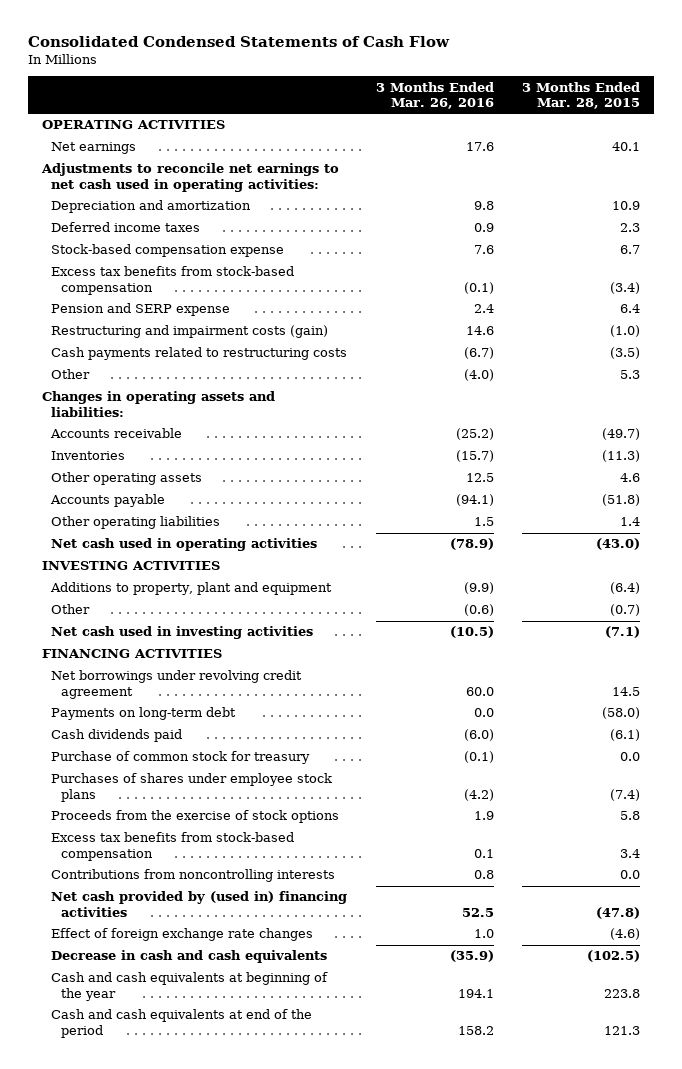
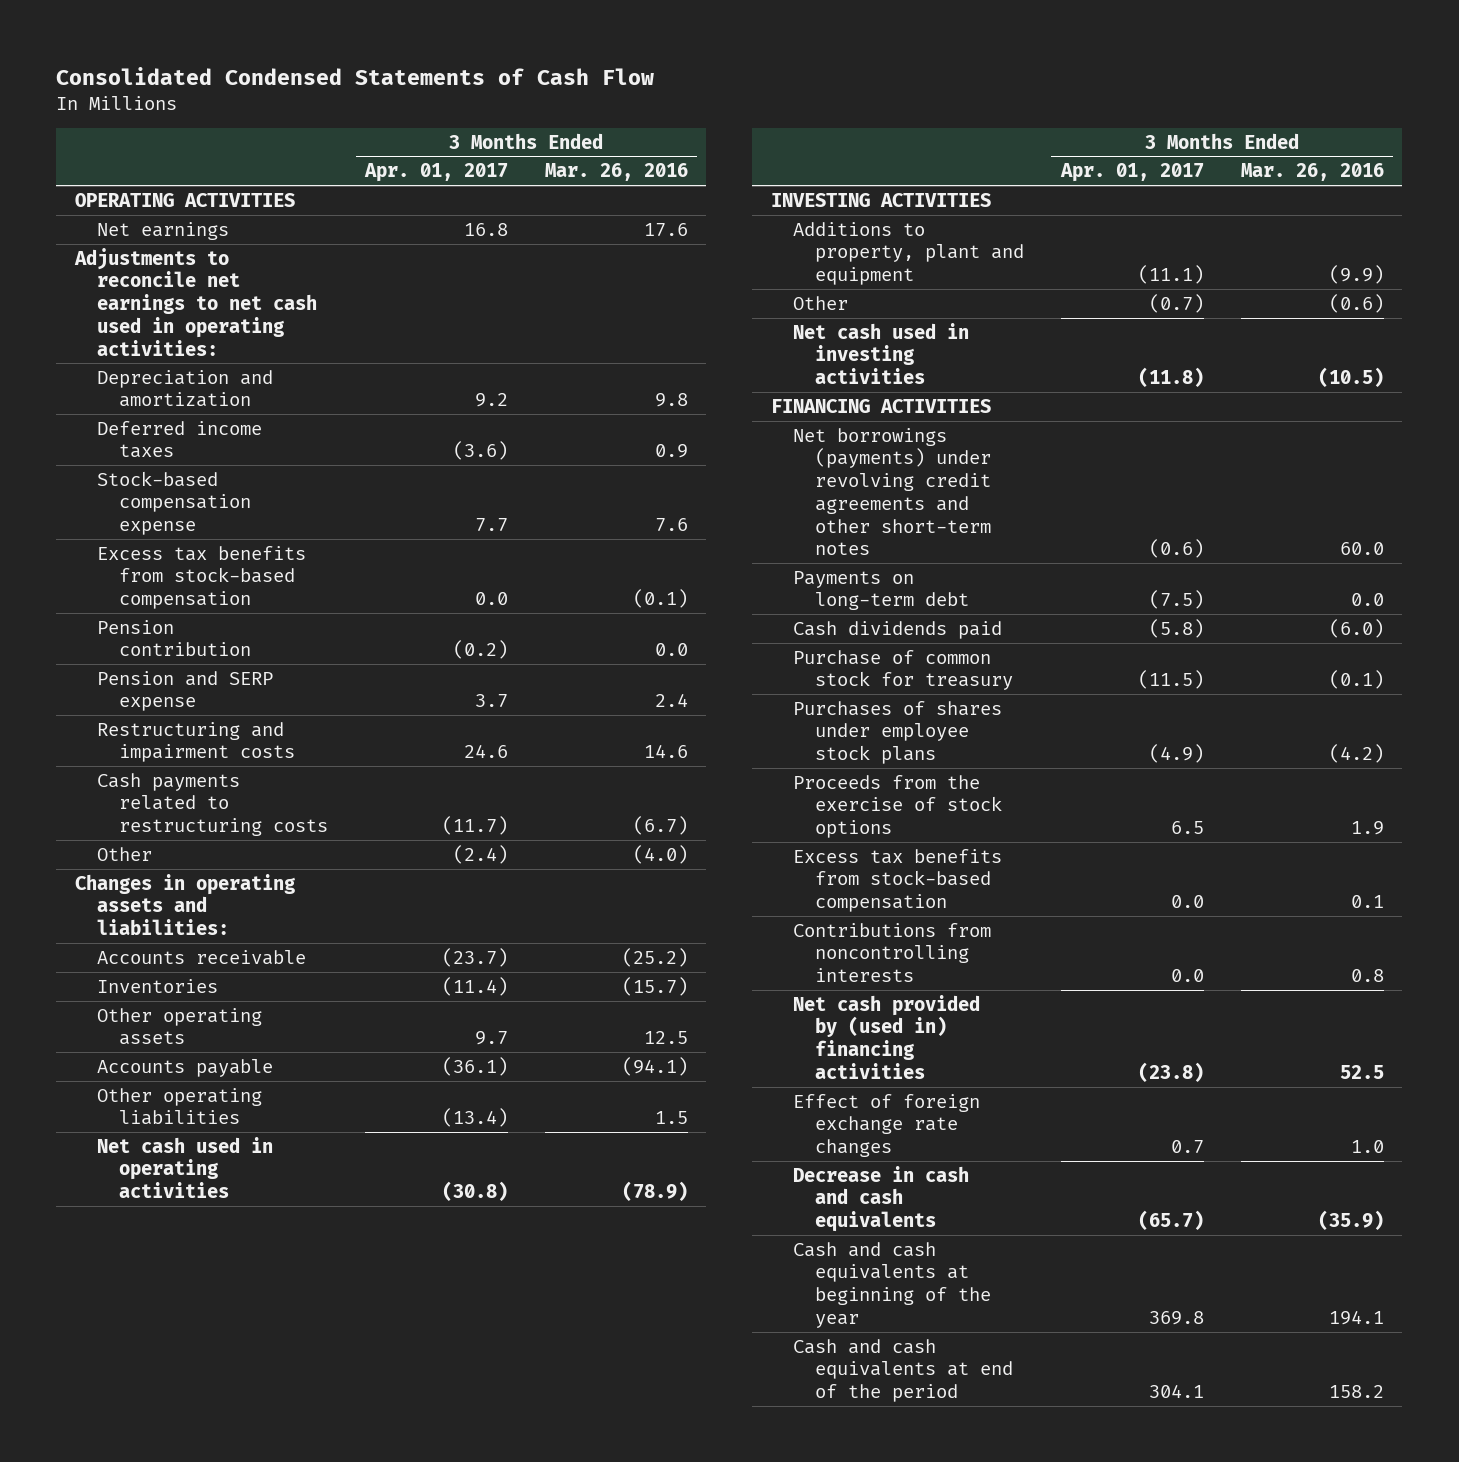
- | 3 Months Ended Mar. 26, 2016 | 3 Months Ended Mar. 28, 2015
+ | 3 Months Ended Apr. 01, 2017 | 3 Months Ended Mar. 26, 2016
+ Pension contribution | (0.2) | 0.0
- Restructuring and impairment costs (gain) | 14.6 | (1.0)
+ Restructuring and impairment costs | 24.6 | 14.6
- Net borrowings under revolving credit agreement | 60.0 | 14.5
+ Net borrowings (payments) under revolving credit agreements and other short-term notes | (0.6) | 60.0

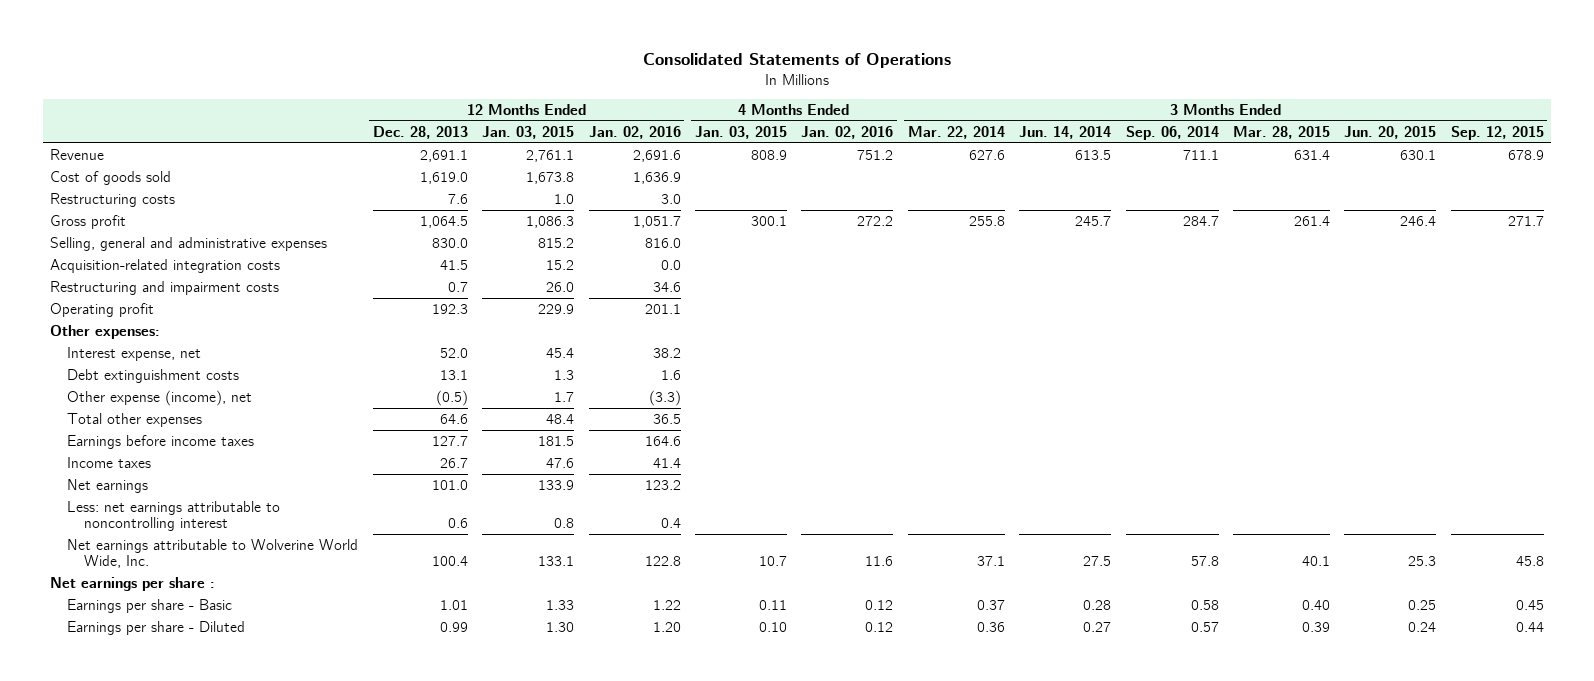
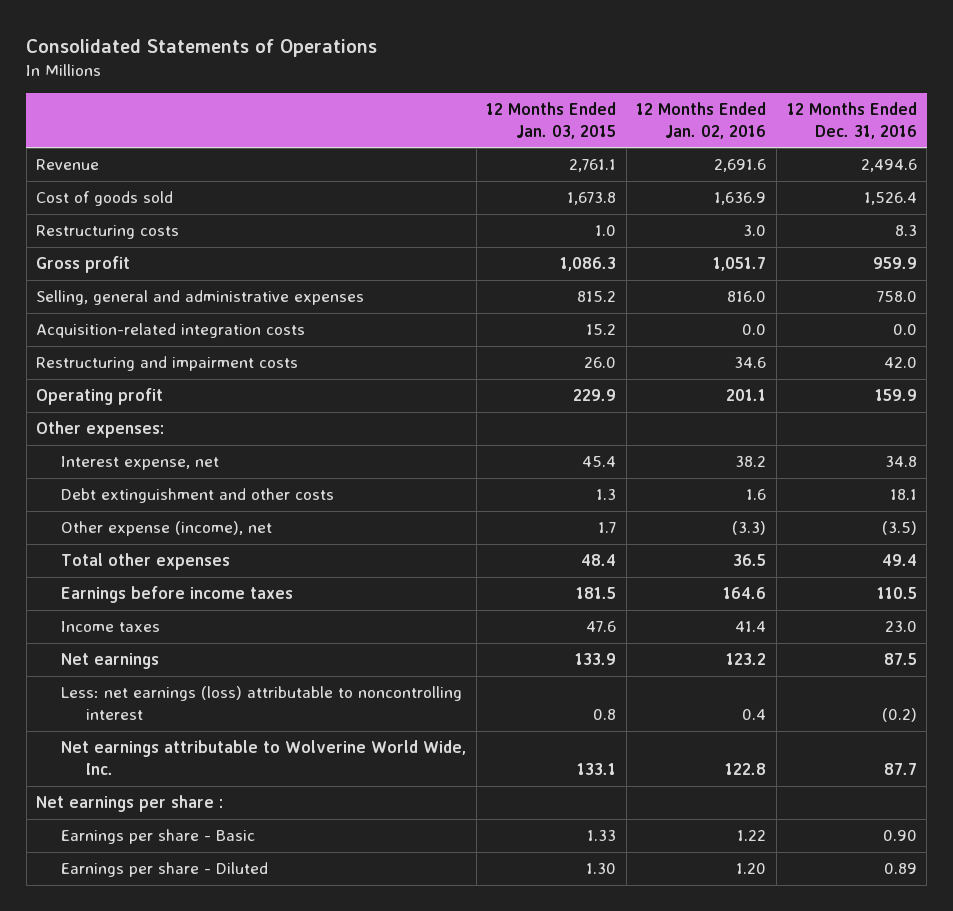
- | 12 Months Ended Dec. 28, 2013 | 12 Months Ended Jan. 03, 2015 | 12 Months Ended Jan. 02, 2016 | 4 Months Ended Jan. 03, 2015 | 4 Months Ended Jan. 02, 2016 | 3 Months Ended Mar. 22, 2014 | 3 Months Ended Jun. 14, 2014 | 3 Months Ended Sep. 06, 2014 | 3 Months Ended Mar. 28, 2015 | 3 Months Ended Jun. 20, 2015 | 3 Months Ended Sep. 12, 2015
+ | 12 Months Ended Jan. 03, 2015 | 12 Months Ended Jan. 02, 2016 | 12 Months Ended Dec. 31, 2016
- Debt extinguishment costs | 13.1 | 1.3 | 1.6 | | | | | | | |
+ Debt extinguishment and other costs | 1.3 | 1.6 | 18.1
- Less: net earnings attributable to noncontrolling interest | 0.6 | 0.8 | 0.4 | | | | | | | |
+ Less: net earnings (loss) attributable to noncontrolling interest | 0.8 | 0.4 | (0.2)

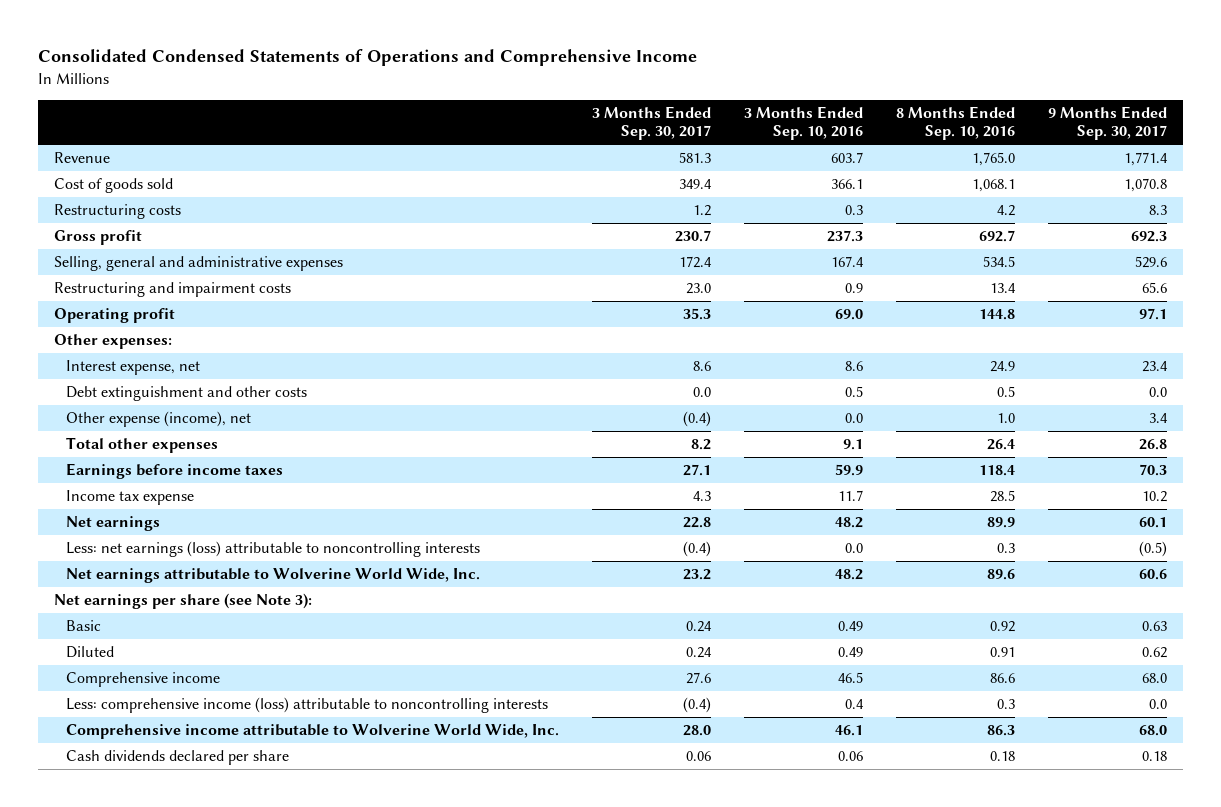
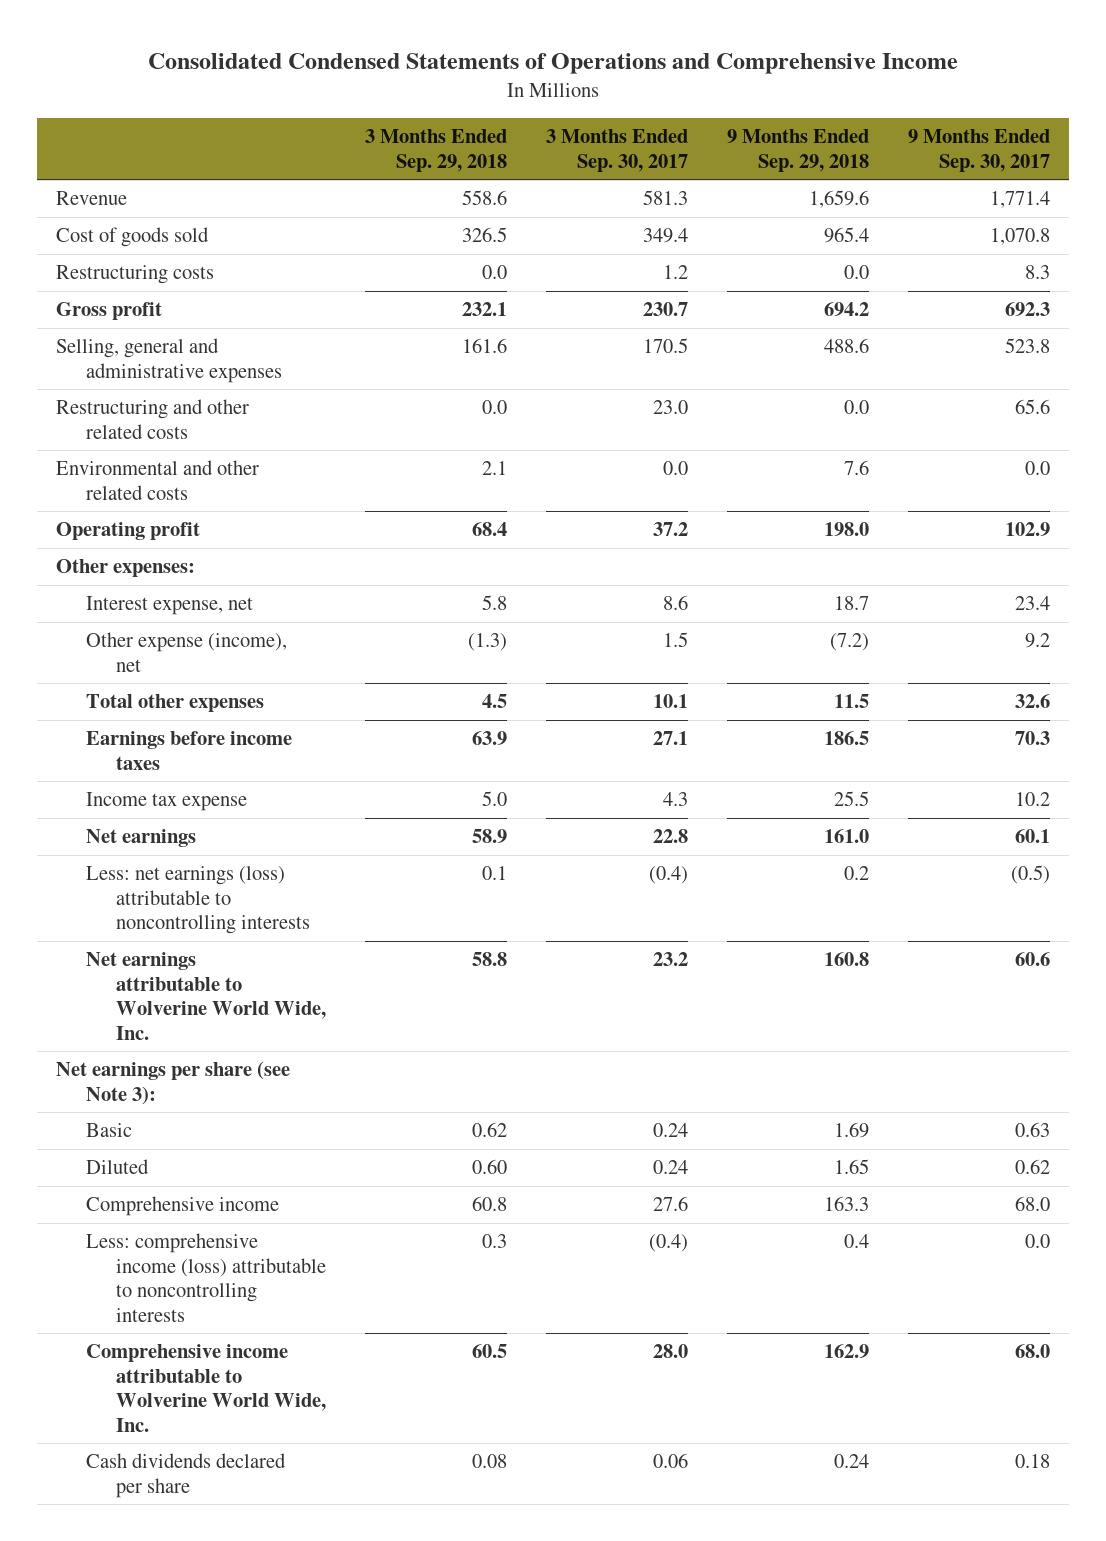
- | 3 Months Ended Sep. 30, 2017 | 3 Months Ended Sep. 10, 2016 | 8 Months Ended Sep. 10, 2016 | 9 Months Ended Sep. 30, 2017
+ | 3 Months Ended Sep. 29, 2018 | 3 Months Ended Sep. 30, 2017 | 9 Months Ended Sep. 29, 2018 | 9 Months Ended Sep. 30, 2017
- Selling, general and administrative expenses | 172.4 | 167.4 | 534.5 | 529.6
- Restructuring and impairment costs | 23.0 | 0.9 | 13.4 | 65.6
- Operating profit | 35.3 | 69.0 | 144.8 | 97.1
+ Selling, general and administrative expenses | 161.6 | 170.5 | 488.6 | 523.8
+ Restructuring and other related costs | 0.0 | 23.0 | 0.0 | 65.6
+ Environmental and other related costs | 2.1 | 0.0 | 7.6 | 0.0
+ Operating profit | 68.4 | 37.2 | 198.0 | 102.9
- Debt extinguishment and other costs | 0.0 | 0.5 | 0.5 | 0.0
- Other expense (income), net | (0.4) | 0.0 | 1.0 | 3.4
- Total other expenses | 8.2 | 9.1 | 26.4 | 26.8
+ Other expense (income), net | (1.3) | 1.5 | (7.2) | 9.2
+ Total other expenses | 4.5 | 10.1 | 11.5 | 32.6

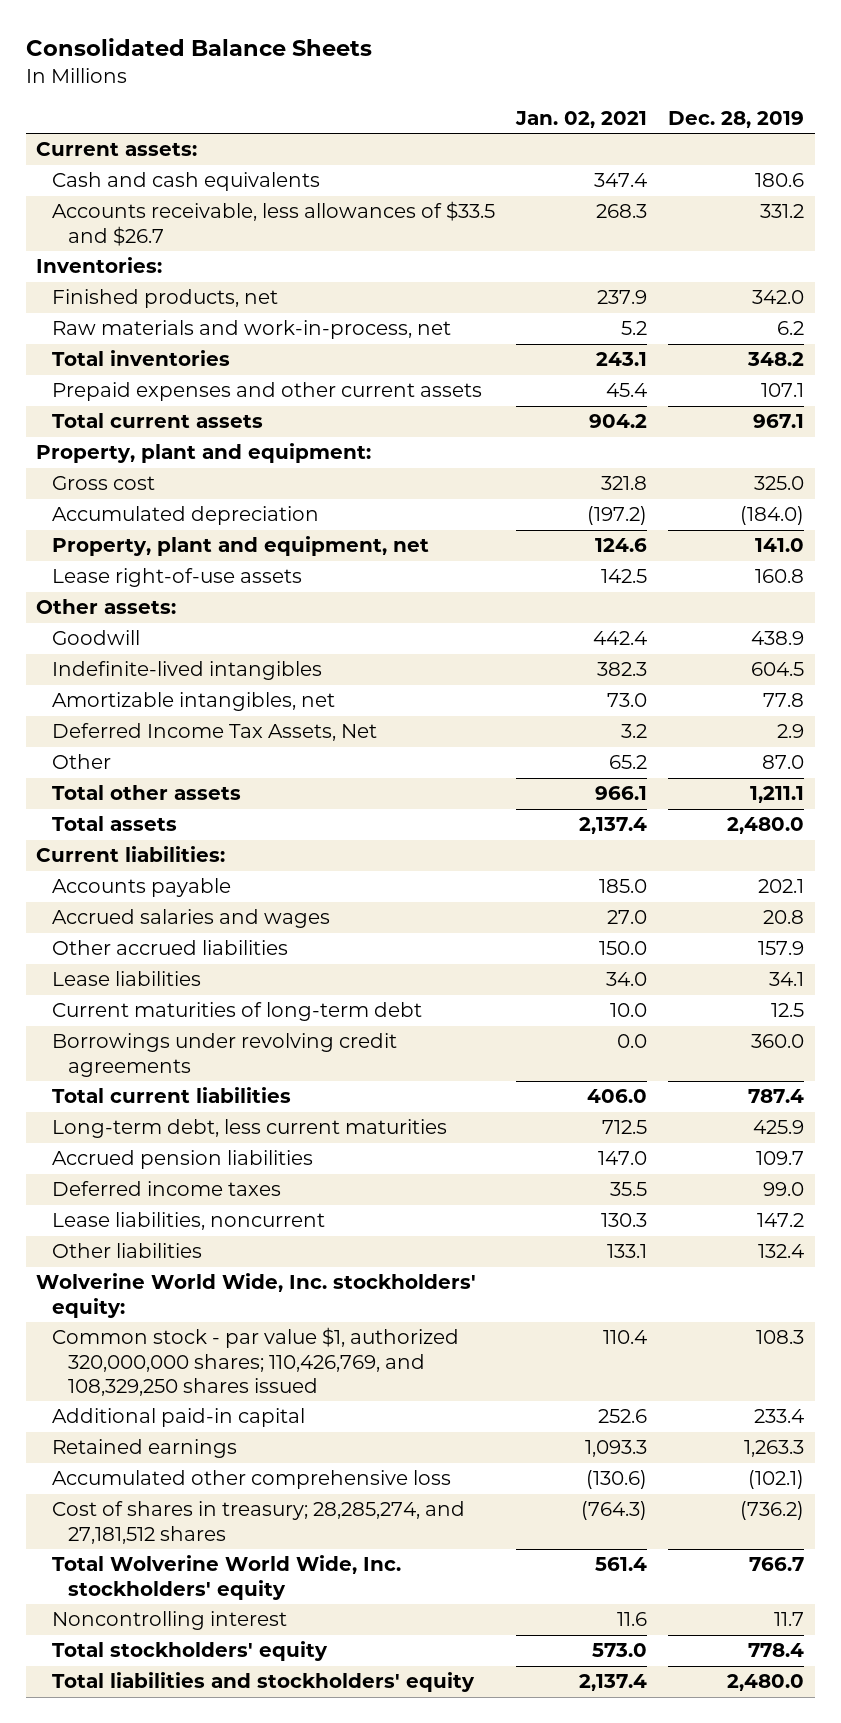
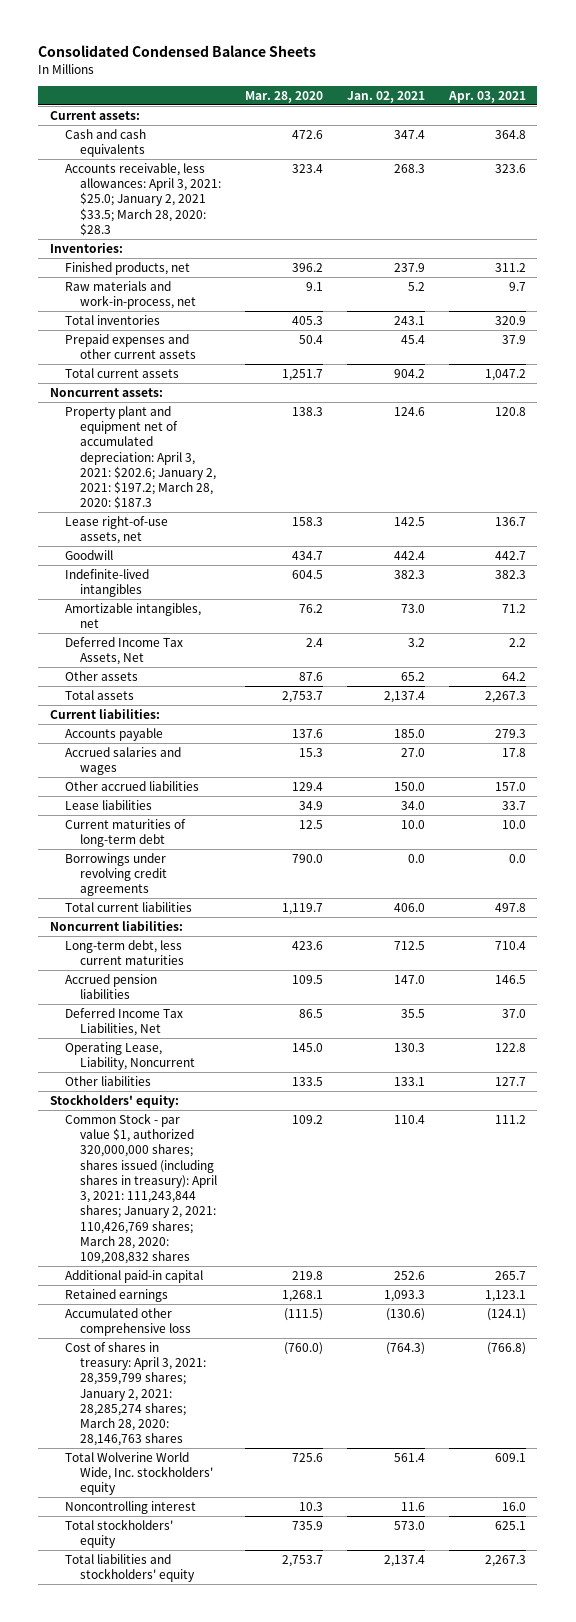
- Consolidated Balance Sheets
+ Consolidated Condensed Balance Sheets
- | Jan. 02, 2021 | Dec. 28, 2019
+ | Mar. 28, 2020 | Jan. 02, 2021 | Apr. 03, 2021
- Accounts receivable, less allowances of $33.5 and $26.7 | 268.3 | 331.2
+ Accounts receivable, less allowances: April 3, 2021: $25.0; January 2, 2021 $33.5; March 28, 2020: $28.3 | 323.4 | 268.3 | 323.6
- Property, plant and equipment:
- Gross cost | 321.8 | 325.0
- Accumulated depreciation | (197.2) | (184.0)
- Property, plant and equipment, net | 124.6 | 141.0
- Lease right-of-use assets | 142.5 | 160.8
- Other assets:
+ Noncurrent assets:
+ Property plant and equipment net of accumulated depreciation: April 3, 2021: $202.6; January 2, 2021: $197.2; March 28, 2020: $187.3 | 138.3 | 124.6 | 120.8
+ Lease right-of-use assets, net | 158.3 | 142.5 | 136.7
- Other | 65.2 | 87.0
- Total other assets | 966.1 | 1,211.1
+ Other assets | 87.6 | 65.2 | 64.2
+ Noncurrent liabilities:
- Deferred income taxes | 35.5 | 99.0
- Lease liabilities, noncurrent | 130.3 | 147.2
+ Deferred Income Tax Liabilities, Net | 86.5 | 35.5 | 37.0
+ Operating Lease, Liability, Noncurrent | 145.0 | 130.3 | 122.8
- Wolverine World Wide, Inc. stockholders' equity:
- Common stock - par value $1, authorized 320,000,000 shares; 110,426,769, and 108,329,250 shares issued | 110.4 | 108.3
+ Stockholders' equity:
+ Common Stock - par value $1, authorized 320,000,000 shares; shares issued (including shares in treasury): April 3, 2021: 111,243,844 shares; January 2, 2021: 110,426,769 shares; March 28, 2020: 109,208,832 shares | 109.2 | 110.4 | 111.2
- Cost of shares in treasury; 28,285,274, and 27,181,512 shares | (764.3) | (736.2)
+ Cost of shares in treasury: April 3, 2021: 28,359,799 shares; January 2, 2021: 28,285,274 shares; March 28, 2020: 28,146,763 shares | (760.0) | (764.3) | (766.8)

